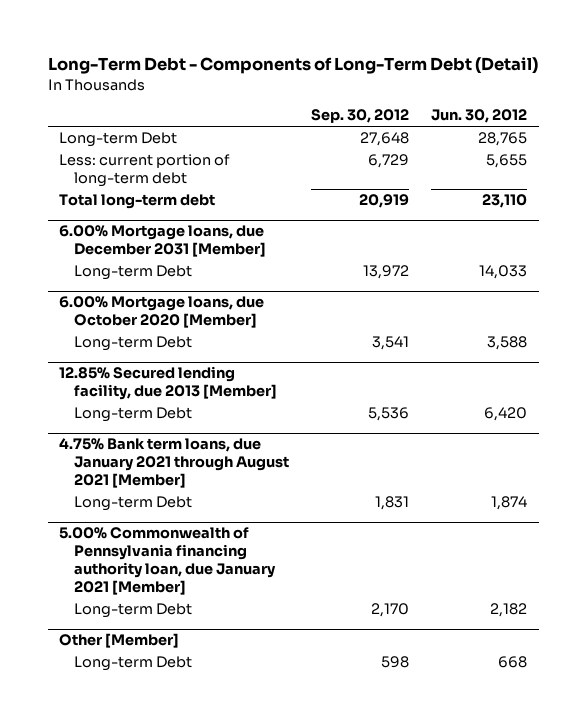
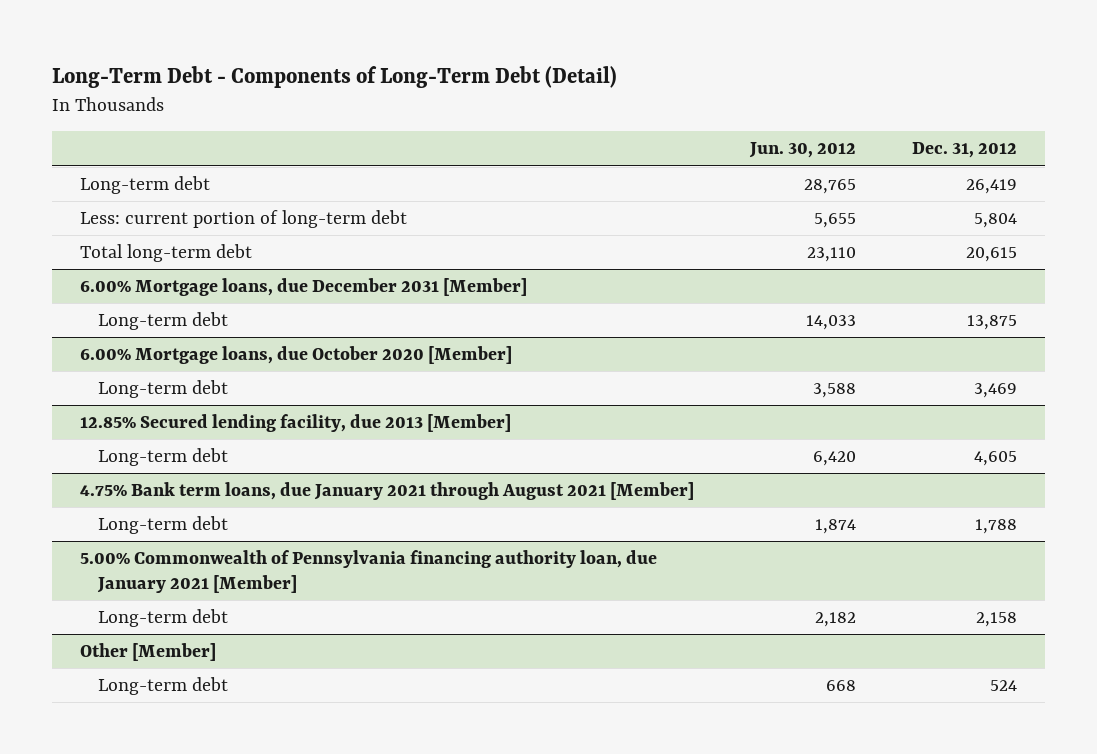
- | Sep. 30, 2012 | Jun. 30, 2012
+ | Jun. 30, 2012 | Dec. 31, 2012
- Long-term Debt | 27,648 | 28,765
+ Long-term debt | 28,765 | 26,419
@ 6.00% Mortgage loans, due December 2031 [Member]
- Long-term Debt | 13,972 | 14,033
+ Long-term debt | 14,033 | 13,875
@ 6.00% Mortgage loans, due October 2020 [Member]
- Long-term Debt | 3,541 | 3,588
+ Long-term debt | 3,588 | 3,469
@ 12.85% Secured lending facility, due 2013 [Member]
- Long-term Debt | 5,536 | 6,420
+ Long-term debt | 6,420 | 4,605
@ 4.75% Bank term loans, due January 2021 through August 2021 [Member]
- Long-term Debt | 1,831 | 1,874
+ Long-term debt | 1,874 | 1,788
@ 5.00% Commonwealth of Pennsylvania financing authority loan, due January 2021 [Member]
- Long-term Debt | 2,170 | 2,182
+ Long-term debt | 2,182 | 2,158
@ Other [Member]
- Long-term Debt | 598 | 668
+ Long-term debt | 668 | 524

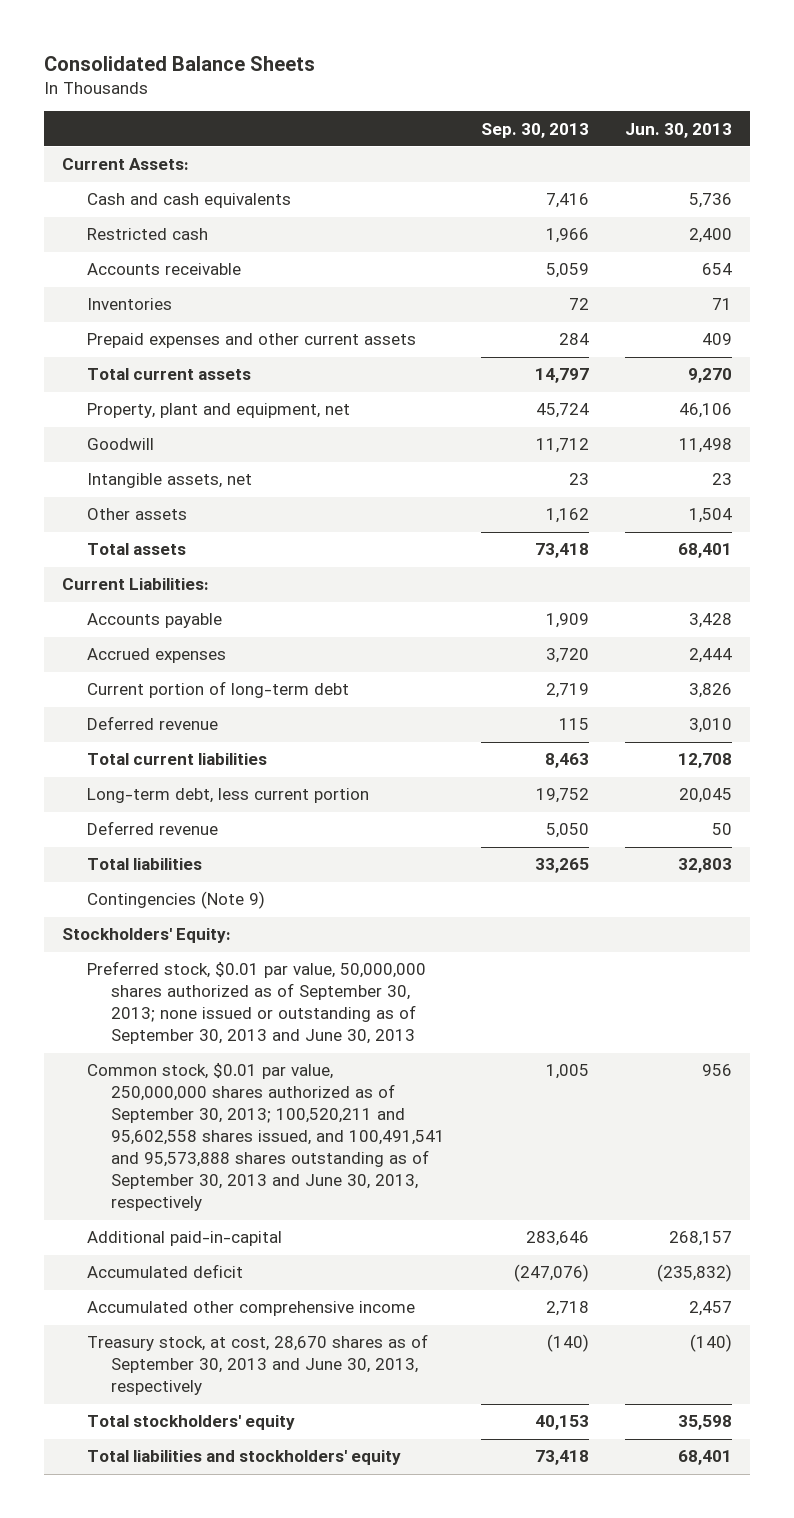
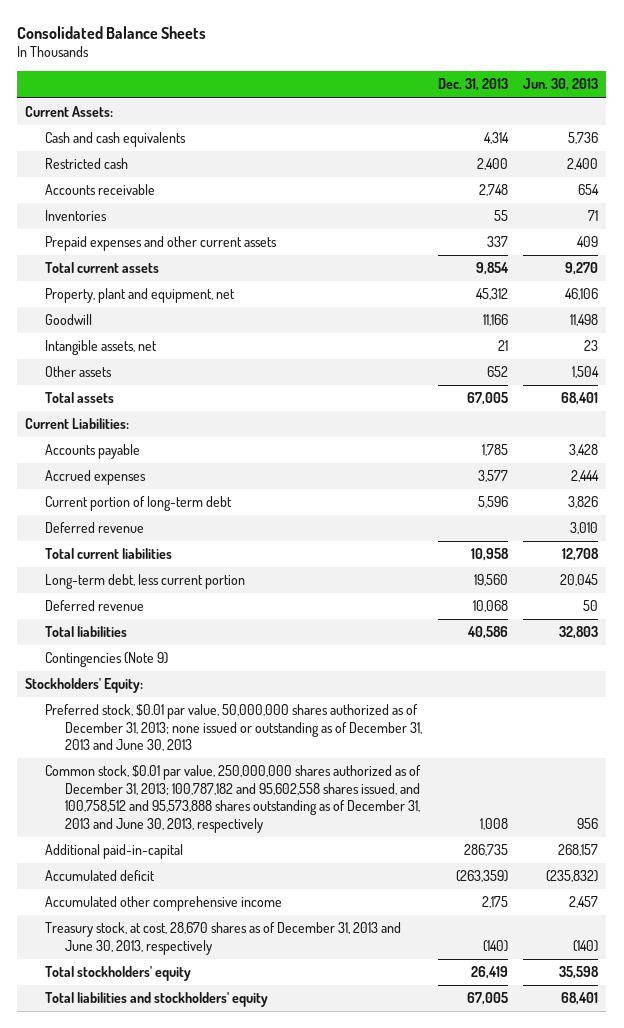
- | Sep. 30, 2013 | Jun. 30, 2013
+ | Dec. 31, 2013 | Jun. 30, 2013
- Preferred stock, $0.01 par value, 50,000,000 shares authorized as of September 30, 2013; none issued or outstanding as of September 30, 2013 and June 30, 2013
- Common stock, $0.01 par value, 250,000,000 shares authorized as of September 30, 2013; 100,520,211 and 95,602,558 shares issued, and 100,491,541 and 95,573,888 shares outstanding as of September 30, 2013 and June 30, 2013, respectively | 1,005 | 956
+ Preferred stock, $0.01 par value, 50,000,000 shares authorized as of December 31, 2013; none issued or outstanding as of December 31, 2013 and June 30, 2013
+ Common stock, $0.01 par value, 250,000,000 shares authorized as of December 31, 2013; 100,787,182 and 95,602,558 shares issued, and 100,758,512 and 95,573,888 shares outstanding as of December 31, 2013 and June 30, 2013, respectively | 1,008 | 956
- Treasury stock, at cost, 28,670 shares as of September 30, 2013 and June 30, 2013, respectively | (140) | (140)
+ Treasury stock, at cost, 28,670 shares as of December 31, 2013 and June 30, 2013, respectively | (140) | (140)

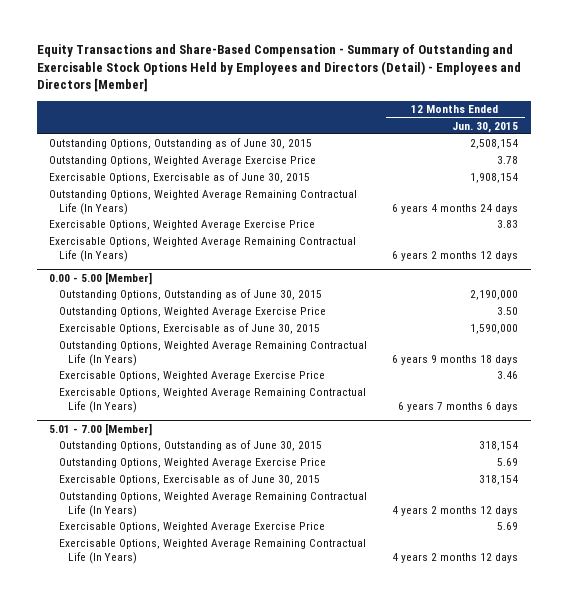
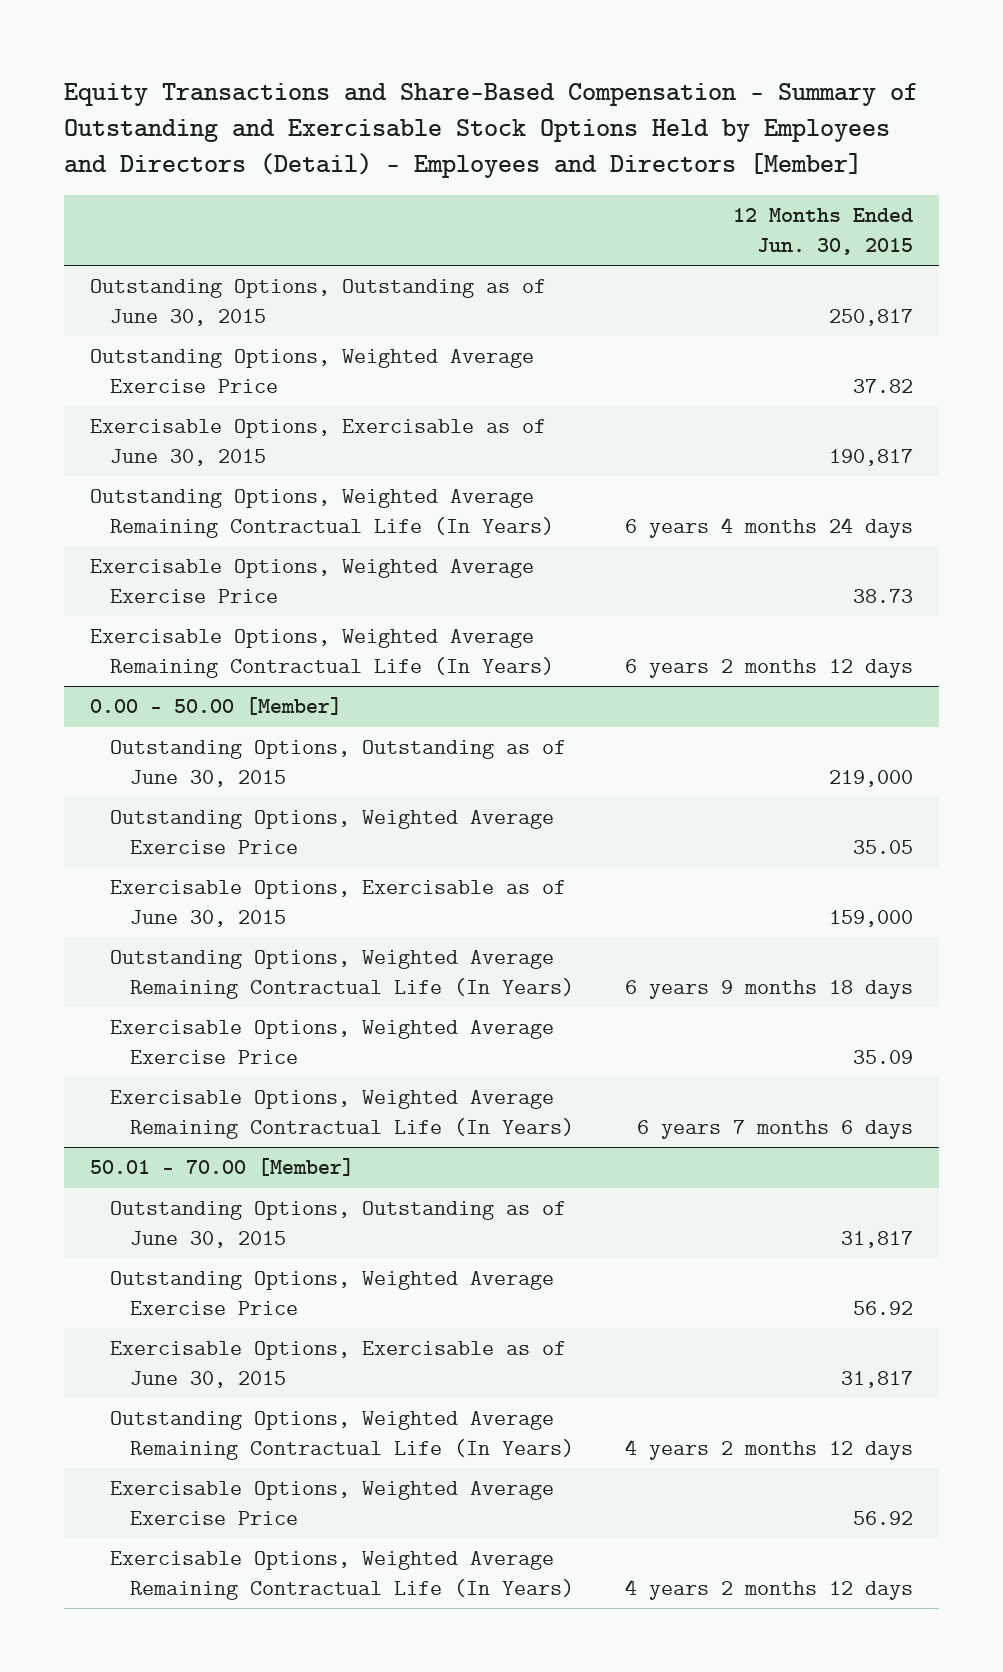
- Outstanding Options, Outstanding as of June 30, 2015 | 2,508,154
- Outstanding Options, Weighted Average Exercise Price | 3.78
- Exercisable Options, Exercisable as of June 30, 2015 | 1,908,154
+ Outstanding Options, Outstanding as of June 30, 2015 | 250,817
+ Outstanding Options, Weighted Average Exercise Price | 37.82
+ Exercisable Options, Exercisable as of June 30, 2015 | 190,817
- Exercisable Options, Weighted Average Exercise Price | 3.83
+ Exercisable Options, Weighted Average Exercise Price | 38.73
- 0.00 - 5.00 [Member]
- Outstanding Options, Outstanding as of June 30, 2015 | 2,190,000
- Outstanding Options, Weighted Average Exercise Price | 3.50
- Exercisable Options, Exercisable as of June 30, 2015 | 1,590,000
+ 0.00 - 50.00 [Member]
+ Outstanding Options, Outstanding as of June 30, 2015 | 219,000
+ Outstanding Options, Weighted Average Exercise Price | 35.05
+ Exercisable Options, Exercisable as of June 30, 2015 | 159,000
- Exercisable Options, Weighted Average Exercise Price | 3.46
+ Exercisable Options, Weighted Average Exercise Price | 35.09
- 5.01 - 7.00 [Member]
- Outstanding Options, Outstanding as of June 30, 2015 | 318,154
- Outstanding Options, Weighted Average Exercise Price | 5.69
- Exercisable Options, Exercisable as of June 30, 2015 | 318,154
+ 50.01 - 70.00 [Member]
+ Outstanding Options, Outstanding as of June 30, 2015 | 31,817
+ Outstanding Options, Weighted Average Exercise Price | 56.92
+ Exercisable Options, Exercisable as of June 30, 2015 | 31,817
- Exercisable Options, Weighted Average Exercise Price | 5.69
+ Exercisable Options, Weighted Average Exercise Price | 56.92

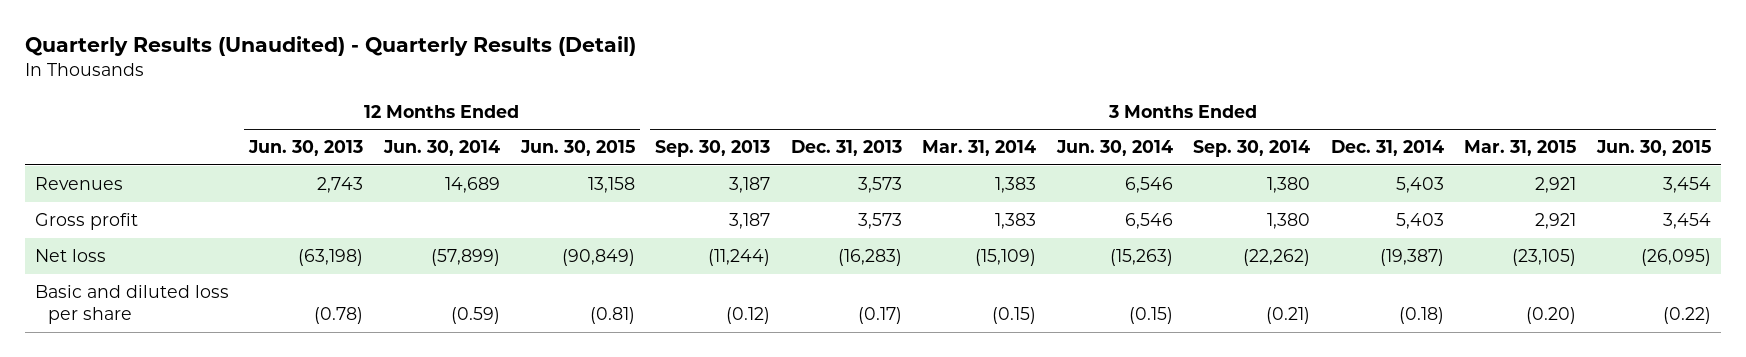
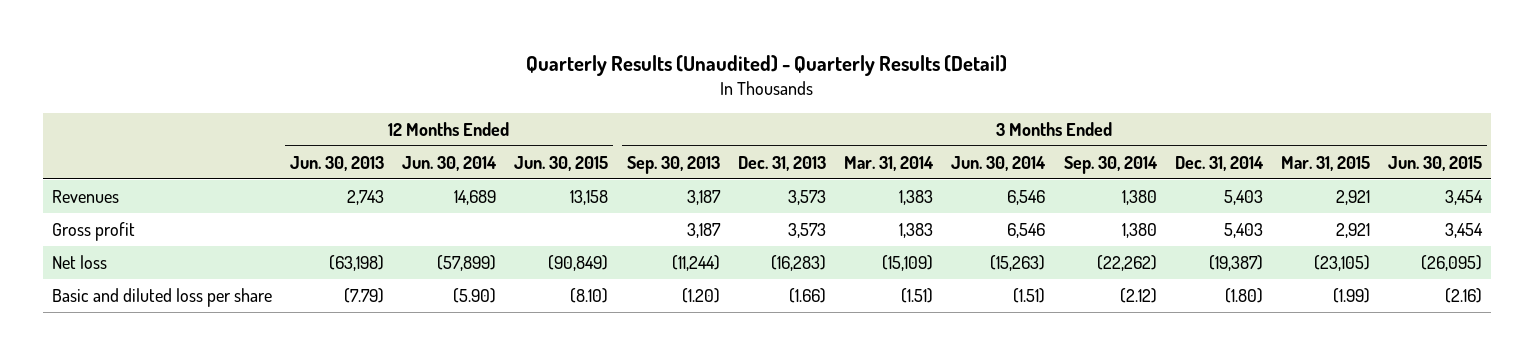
- Basic and diluted loss per share | (0.78) | (0.59) | (0.81) | (0.12) | (0.17) | (0.15) | (0.15) | (0.21) | (0.18) | (0.20) | (0.22)
+ Basic and diluted loss per share | (7.79) | (5.90) | (8.10) | (1.20) | (1.66) | (1.51) | (1.51) | (2.12) | (1.80) | (1.99) | (2.16)

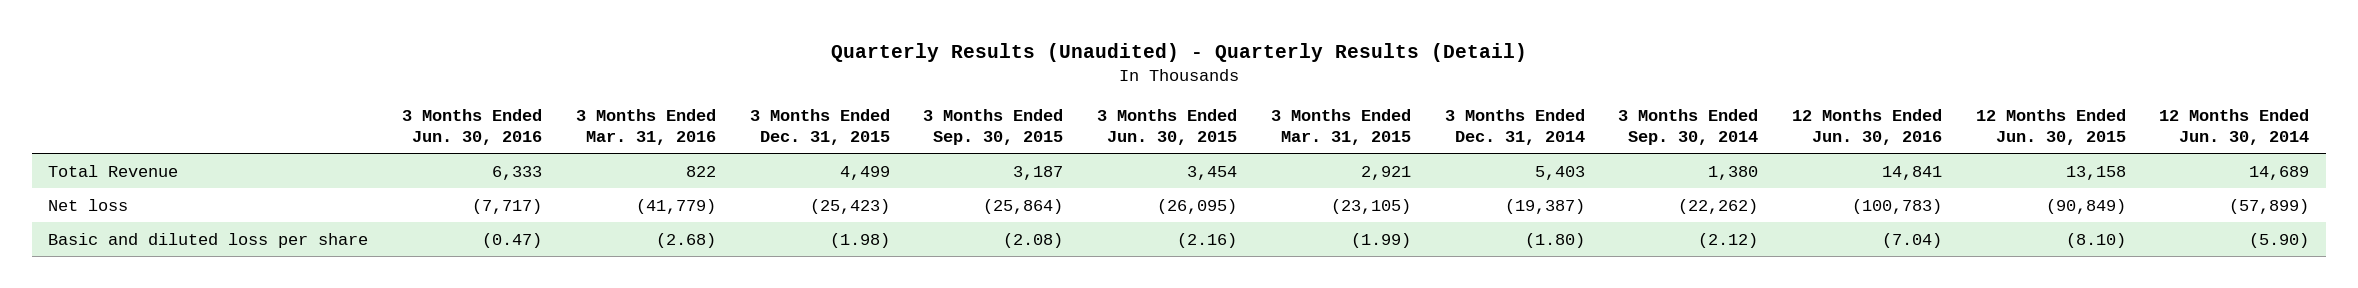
- | 12 Months Ended Jun. 30, 2013 | 12 Months Ended Jun. 30, 2014 | 12 Months Ended Jun. 30, 2015 | 3 Months Ended Sep. 30, 2013 | 3 Months Ended Dec. 31, 2013 | 3 Months Ended Mar. 31, 2014 | 3 Months Ended Jun. 30, 2014 | 3 Months Ended Sep. 30, 2014 | 3 Months Ended Dec. 31, 2014 | 3 Months Ended Mar. 31, 2015 | 3 Months Ended Jun. 30, 2015
+ | 3 Months Ended Jun. 30, 2016 | 3 Months Ended Mar. 31, 2016 | 3 Months Ended Dec. 31, 2015 | 3 Months Ended Sep. 30, 2015 | 3 Months Ended Jun. 30, 2015 | 3 Months Ended Mar. 31, 2015 | 3 Months Ended Dec. 31, 2014 | 3 Months Ended Sep. 30, 2014 | 12 Months Ended Jun. 30, 2016 | 12 Months Ended Jun. 30, 2015 | 12 Months Ended Jun. 30, 2014
- Revenues | 2,743 | 14,689 | 13,158 | 3,187 | 3,573 | 1,383 | 6,546 | 1,380 | 5,403 | 2,921 | 3,454
- Gross profit | | | | 3,187 | 3,573 | 1,383 | 6,546 | 1,380 | 5,403 | 2,921 | 3,454
+ Total Revenue | 6,333 | 822 | 4,499 | 3,187 | 3,454 | 2,921 | 5,403 | 1,380 | 14,841 | 13,158 | 14,689

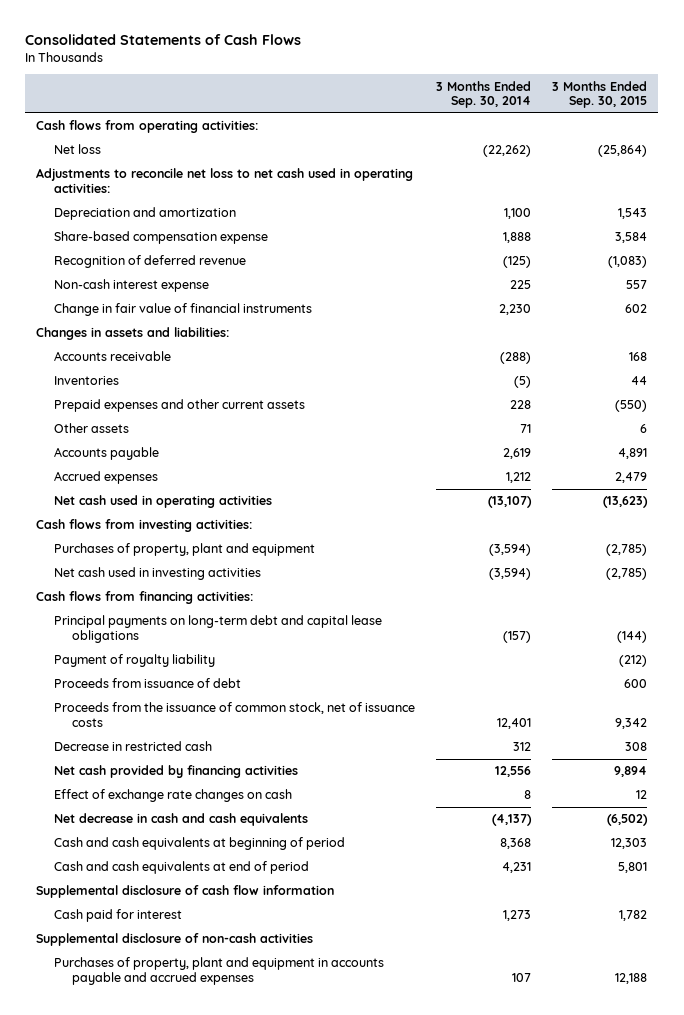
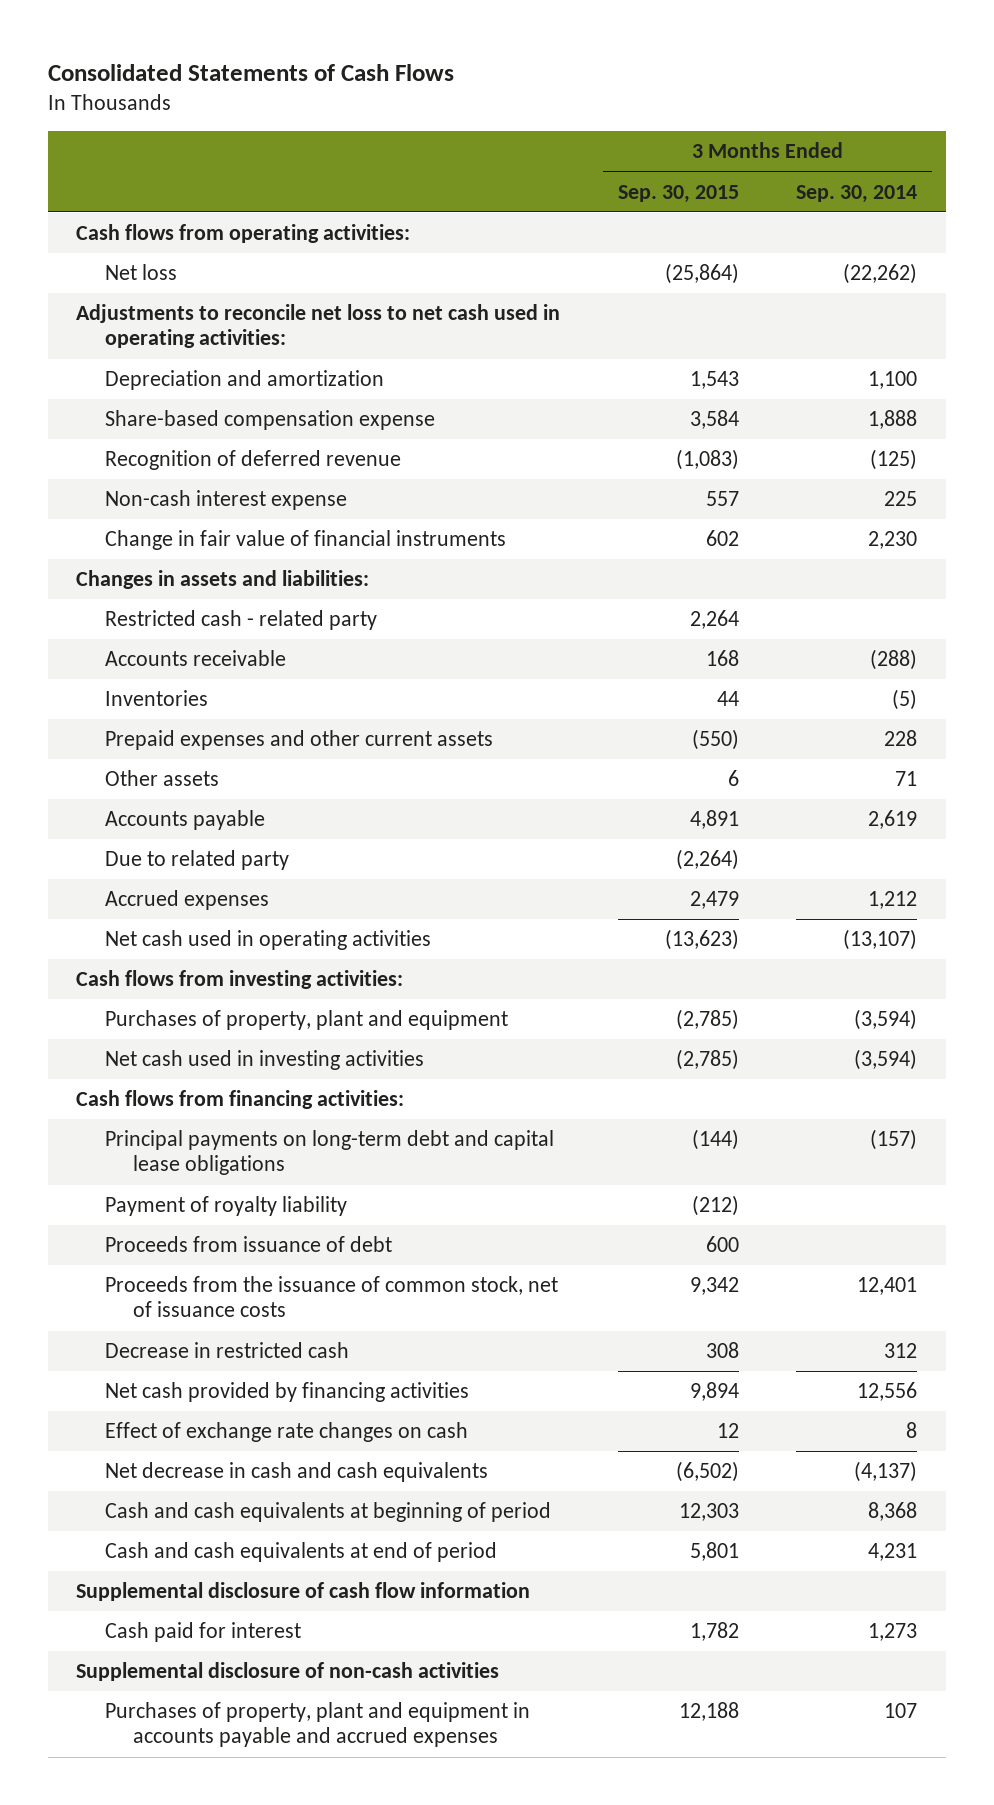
- | 3 Months Ended Sep. 30, 2014 | 3 Months Ended Sep. 30, 2015
+ | 3 Months Ended Sep. 30, 2015 | 3 Months Ended Sep. 30, 2014
+ Restricted cash - related party | 2,264 |
+ Due to related party | (2,264) |

